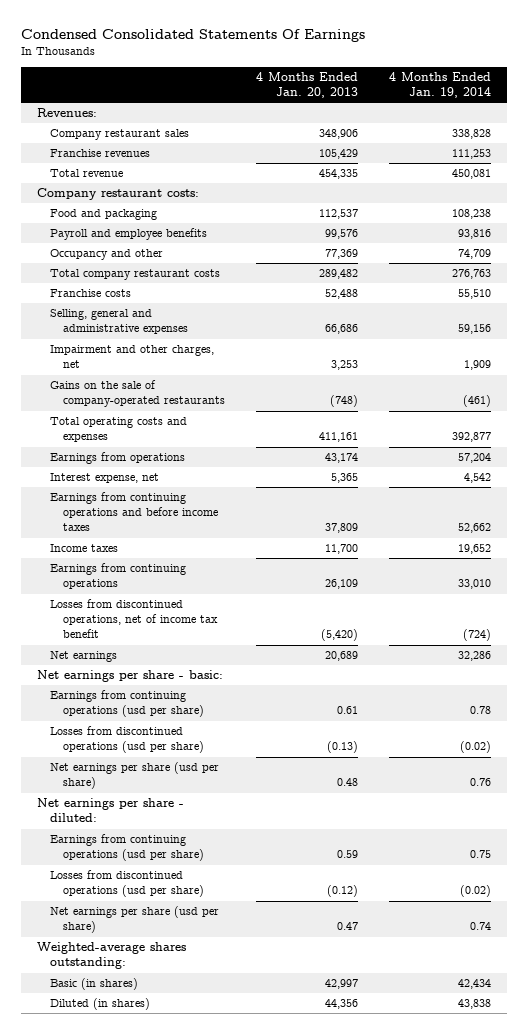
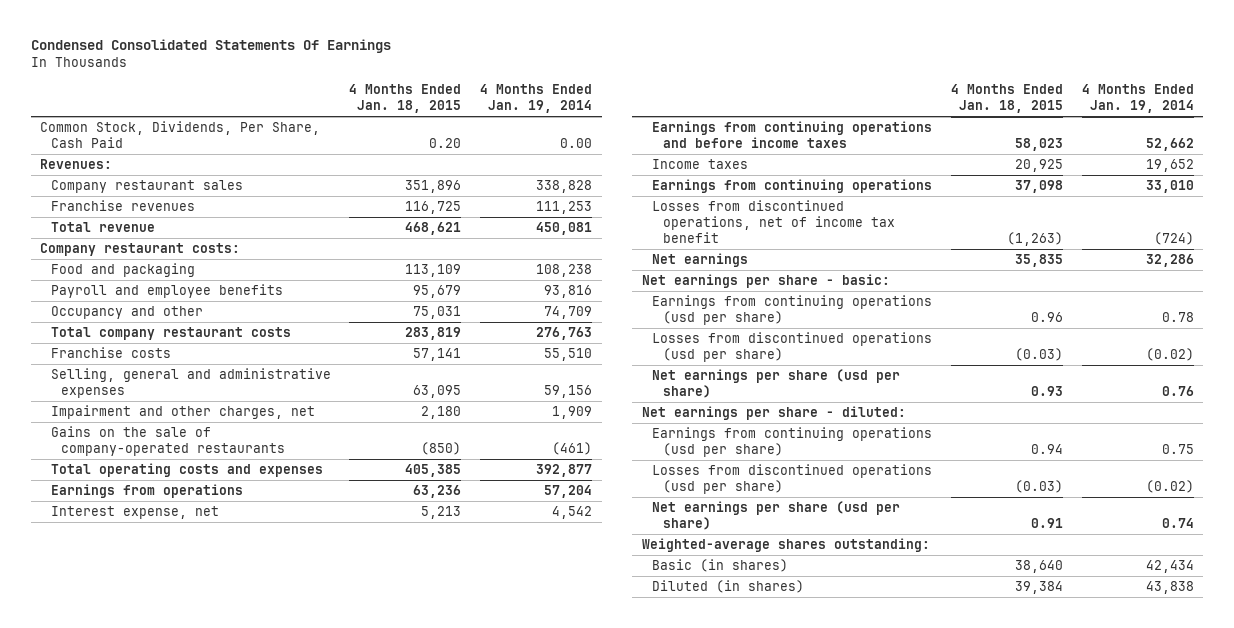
- | 4 Months Ended Jan. 20, 2013 | 4 Months Ended Jan. 19, 2014
+ | 4 Months Ended Jan. 18, 2015 | 4 Months Ended Jan. 19, 2014
+ Common Stock, Dividends, Per Share, Cash Paid | 0.20 | 0.00

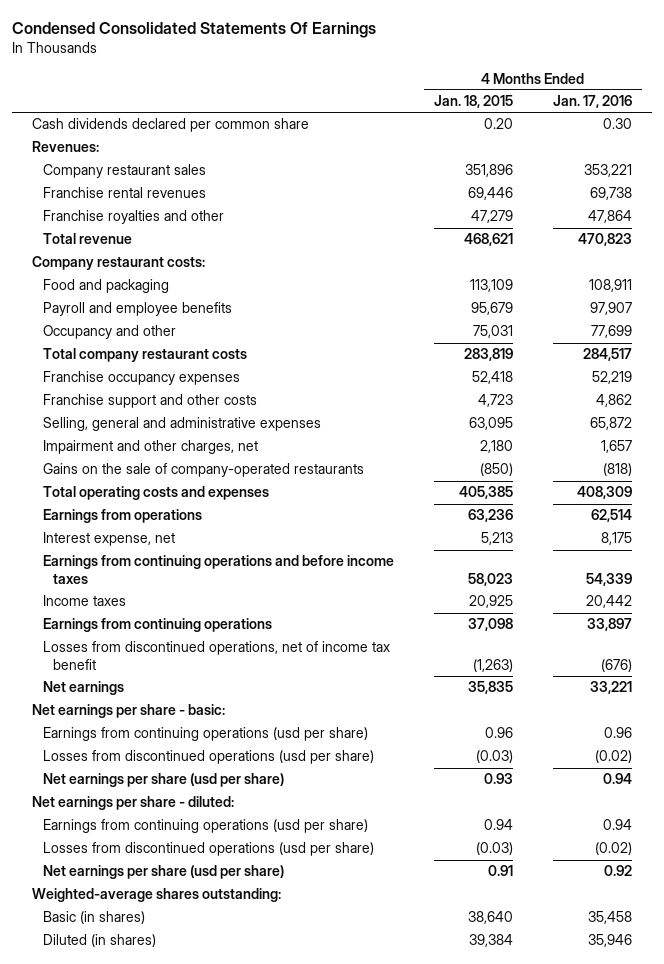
- | 4 Months Ended Jan. 18, 2015 | 4 Months Ended Jan. 19, 2014
+ | 4 Months Ended Jan. 18, 2015 | 4 Months Ended Jan. 17, 2016
- Common Stock, Dividends, Per Share, Cash Paid | 0.20 | 0.00
+ Cash dividends declared per common share | 0.20 | 0.30
- Franchise revenues | 116,725 | 111,253
+ Franchise rental revenues | 69,446 | 69,738
+ Franchise royalties and other | 47,279 | 47,864
- Franchise costs | 57,141 | 55,510
+ Franchise occupancy expenses | 52,418 | 52,219
+ Franchise support and other costs | 4,723 | 4,862

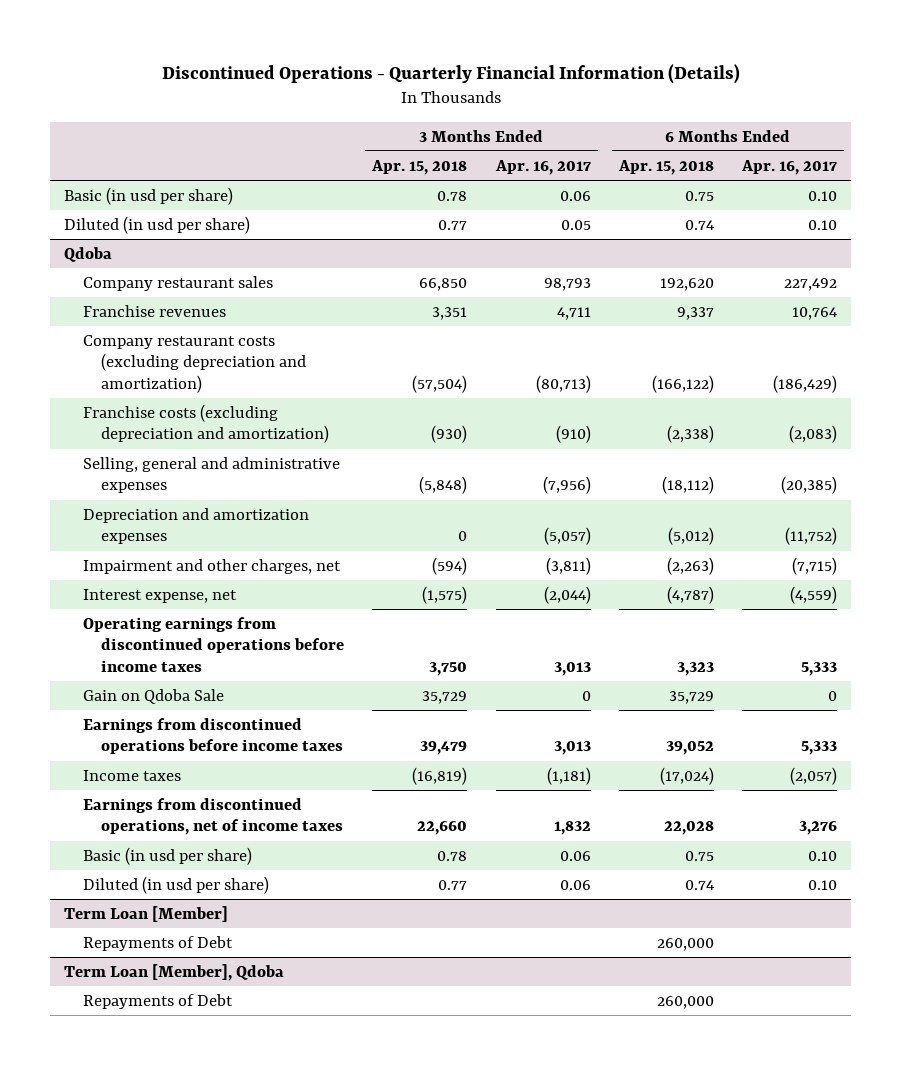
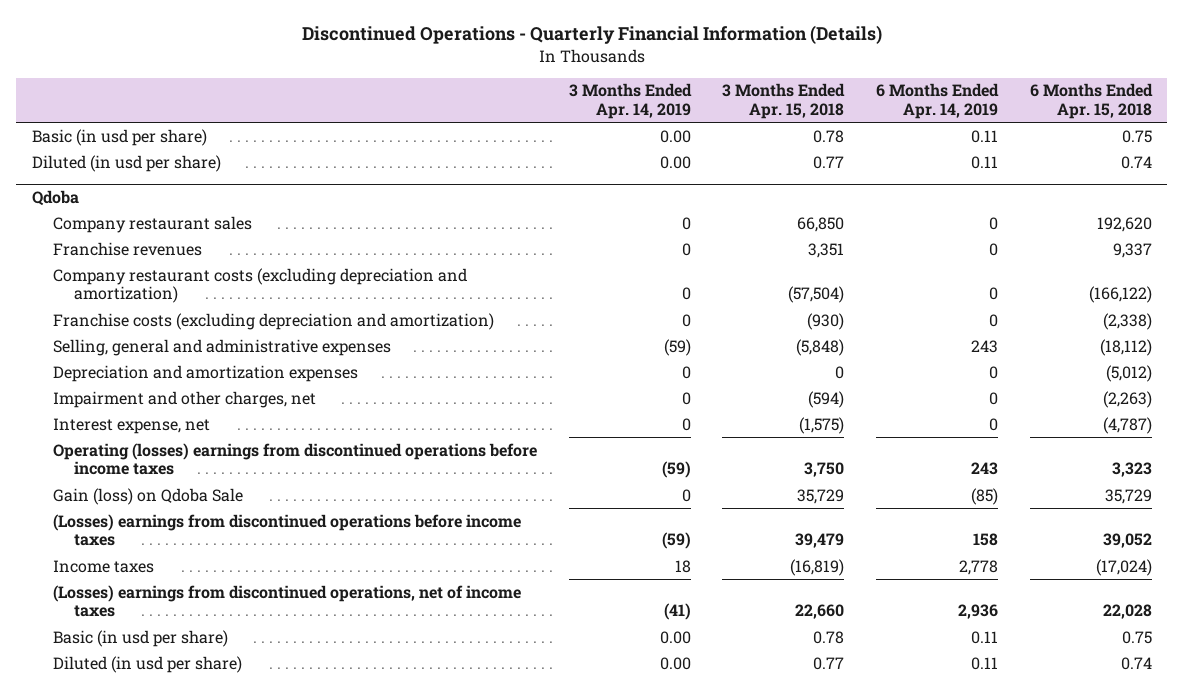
- | 3 Months Ended Apr. 15, 2018 | 3 Months Ended Apr. 16, 2017 | 6 Months Ended Apr. 15, 2018 | 6 Months Ended Apr. 16, 2017
+ | 3 Months Ended Apr. 14, 2019 | 3 Months Ended Apr. 15, 2018 | 6 Months Ended Apr. 14, 2019 | 6 Months Ended Apr. 15, 2018
@ Qdoba
- Operating earnings from discontinued operations before income taxes | 3,750 | 3,013 | 3,323 | 5,333
- Gain on Qdoba Sale | 35,729 | 0 | 35,729 | 0
- Earnings from discontinued operations before income taxes | 39,479 | 3,013 | 39,052 | 5,333
+ Operating (losses) earnings from discontinued operations before income taxes | (59) | 3,750 | 243 | 3,323
+ Gain (loss) on Qdoba Sale | 0 | 35,729 | (85) | 35,729
+ (Losses) earnings from discontinued operations before income taxes | (59) | 39,479 | 158 | 39,052
- Earnings from discontinued operations, net of income taxes | 22,660 | 1,832 | 22,028 | 3,276
+ (Losses) earnings from discontinued operations, net of income taxes | (41) | 22,660 | 2,936 | 22,028
- Term Loan [Member]
- Repayments of Debt | | | 260,000 |
- Term Loan [Member], Qdoba
- Repayments of Debt | | | 260,000 |

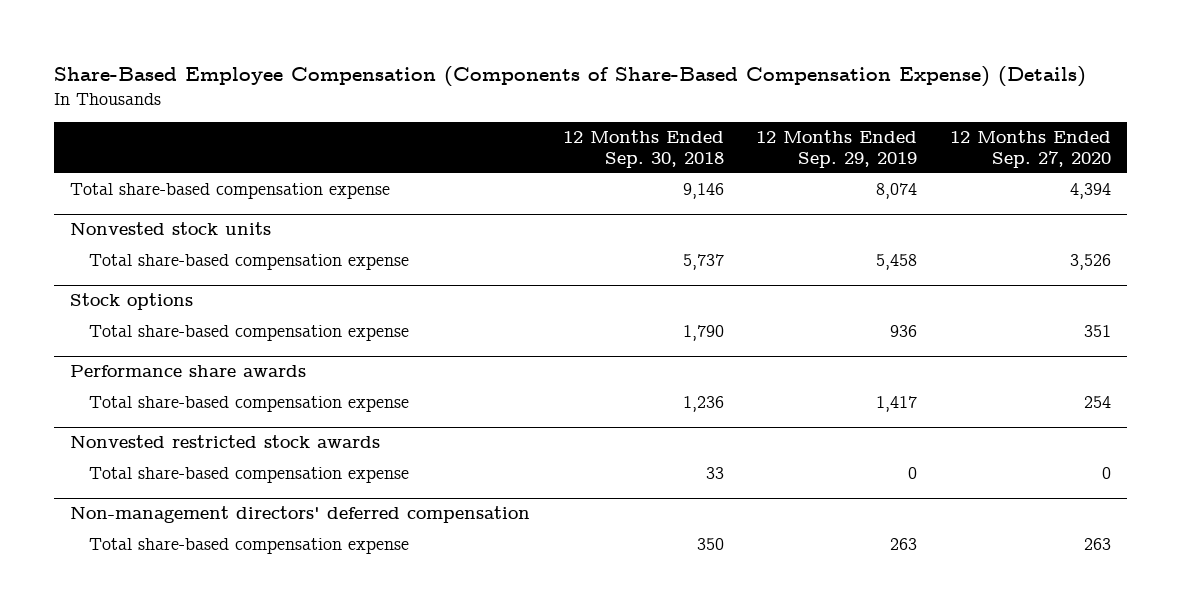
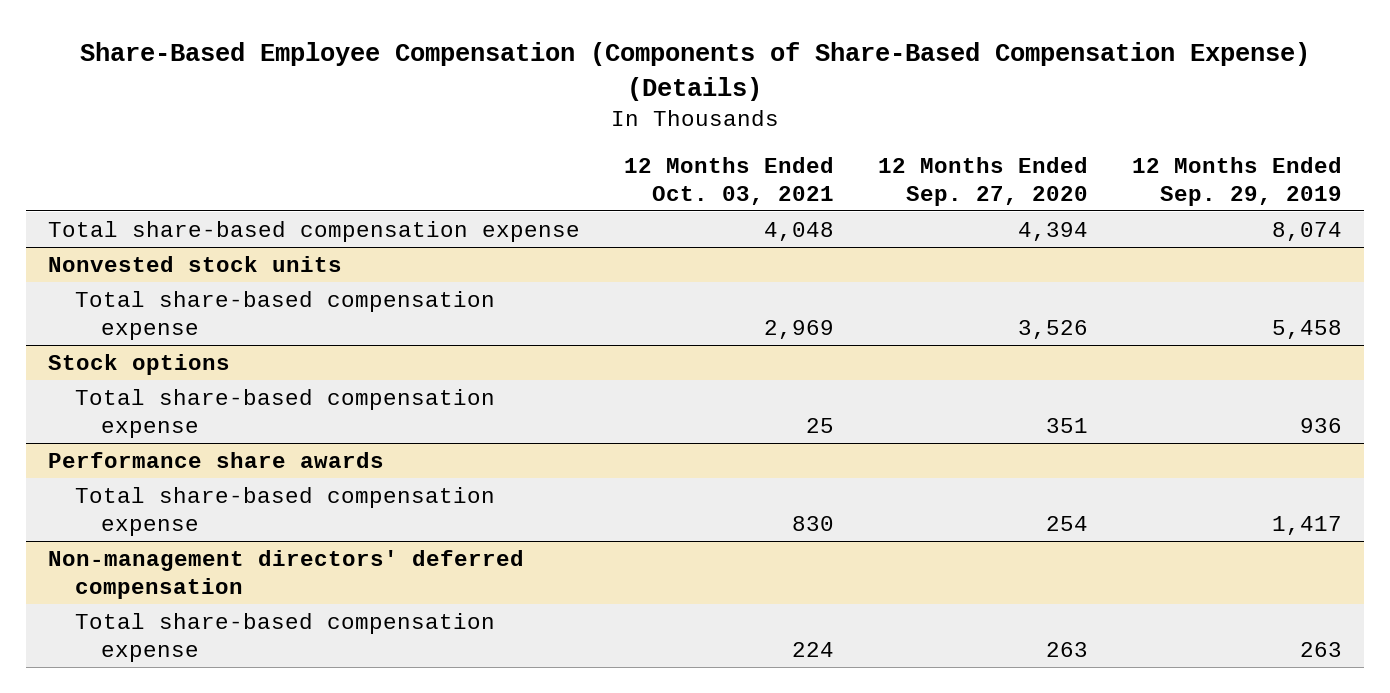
- | 12 Months Ended Sep. 30, 2018 | 12 Months Ended Sep. 29, 2019 | 12 Months Ended Sep. 27, 2020
+ | 12 Months Ended Oct. 03, 2021 | 12 Months Ended Sep. 27, 2020 | 12 Months Ended Sep. 29, 2019
- Nonvested restricted stock awards
- Total share-based compensation expense | 33 | 0 | 0

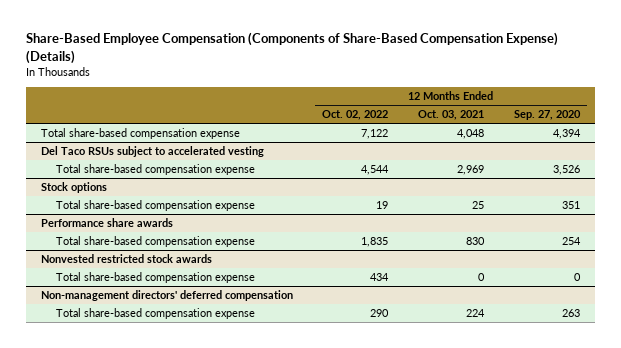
- | 12 Months Ended Oct. 03, 2021 | 12 Months Ended Sep. 27, 2020 | 12 Months Ended Sep. 29, 2019
+ | 12 Months Ended Oct. 02, 2022 | 12 Months Ended Oct. 03, 2021 | 12 Months Ended Sep. 27, 2020
- Nonvested stock units
+ Del Taco RSUs subject to accelerated vesting
+ Nonvested restricted stock awards
+ Total share-based compensation expense | 434 | 0 | 0

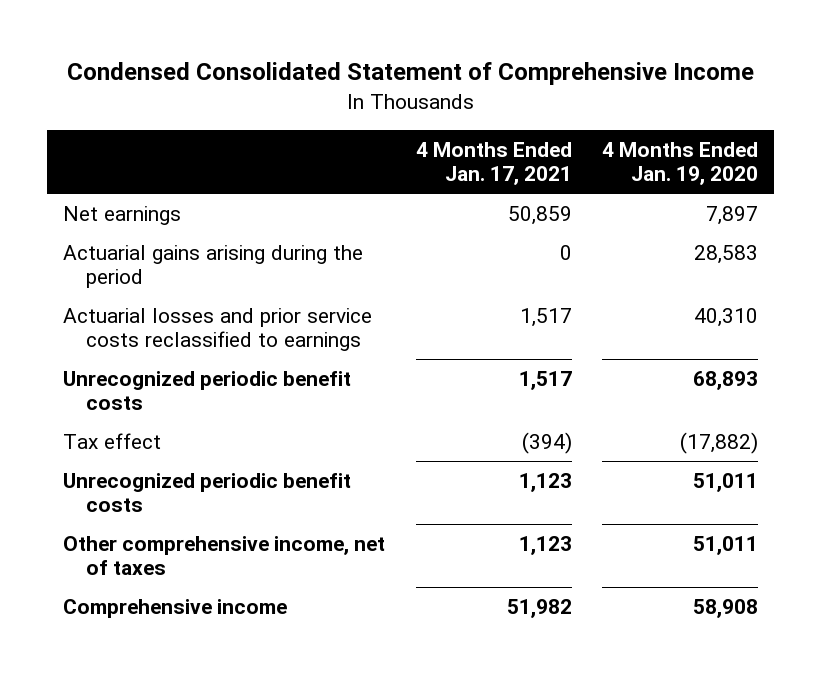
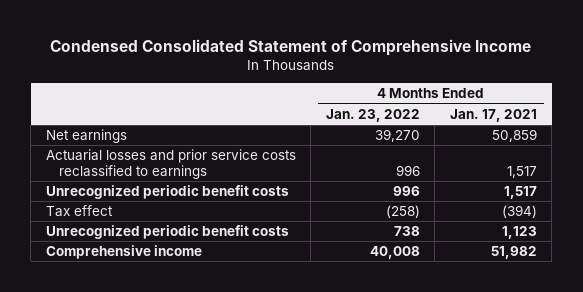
- | 4 Months Ended Jan. 17, 2021 | 4 Months Ended Jan. 19, 2020
+ | 4 Months Ended Jan. 23, 2022 | 4 Months Ended Jan. 17, 2021
- Actuarial gains arising during the period | 0 | 28,583
- Other comprehensive income, net of taxes | 1,123 | 51,011

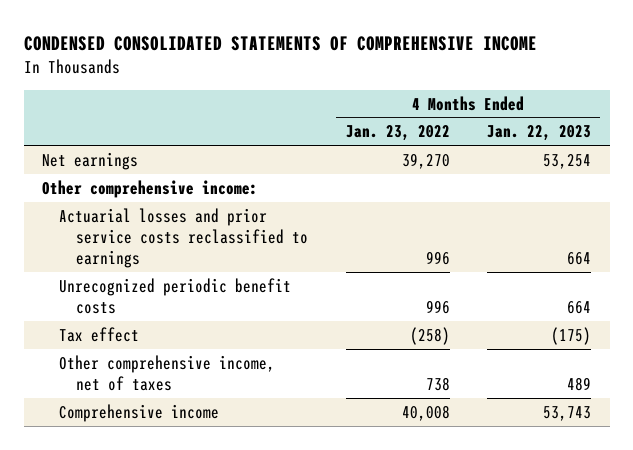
- Condensed Consolidated Statement of Comprehensive Income
+ CONDENSED CONSOLIDATED STATEMENTS OF COMPREHENSIVE INCOME
- | 4 Months Ended Jan. 23, 2022 | 4 Months Ended Jan. 17, 2021
+ | 4 Months Ended Jan. 23, 2022 | 4 Months Ended Jan. 22, 2023
+ Other comprehensive income:
- Unrecognized periodic benefit costs | 738 | 1,123
+ Other comprehensive income, net of taxes | 738 | 489

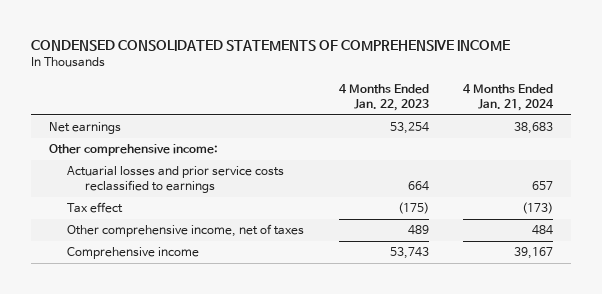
- | 4 Months Ended Jan. 23, 2022 | 4 Months Ended Jan. 22, 2023
+ | 4 Months Ended Jan. 22, 2023 | 4 Months Ended Jan. 21, 2024
- Unrecognized periodic benefit costs | 996 | 664

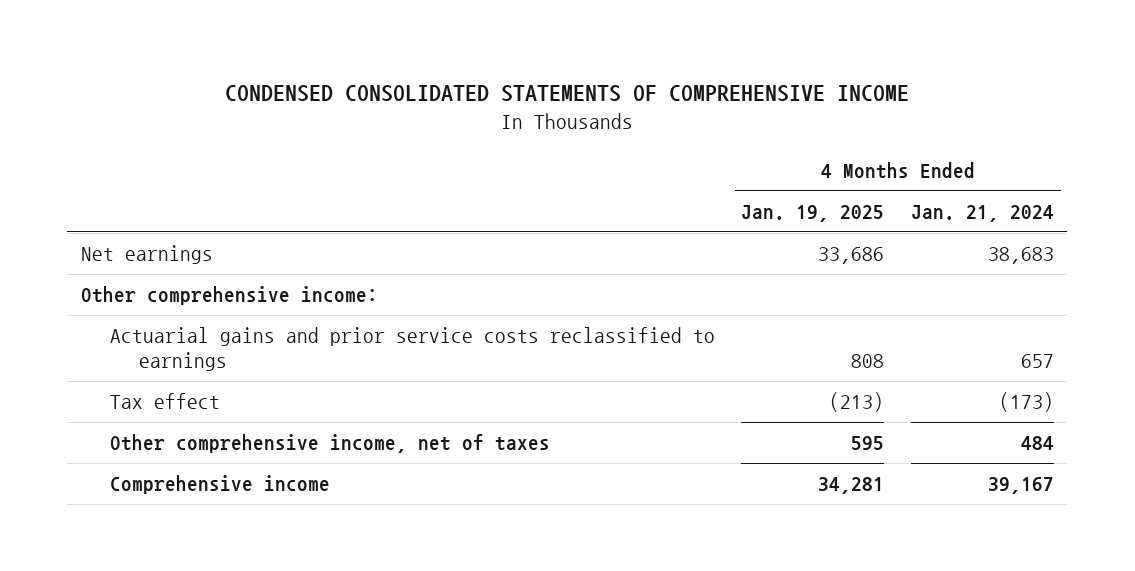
- | 4 Months Ended Jan. 22, 2023 | 4 Months Ended Jan. 21, 2024
+ | 4 Months Ended Jan. 19, 2025 | 4 Months Ended Jan. 21, 2024
- Actuarial losses and prior service costs reclassified to earnings | 664 | 657
+ Actuarial gains and prior service costs reclassified to earnings | 808 | 657

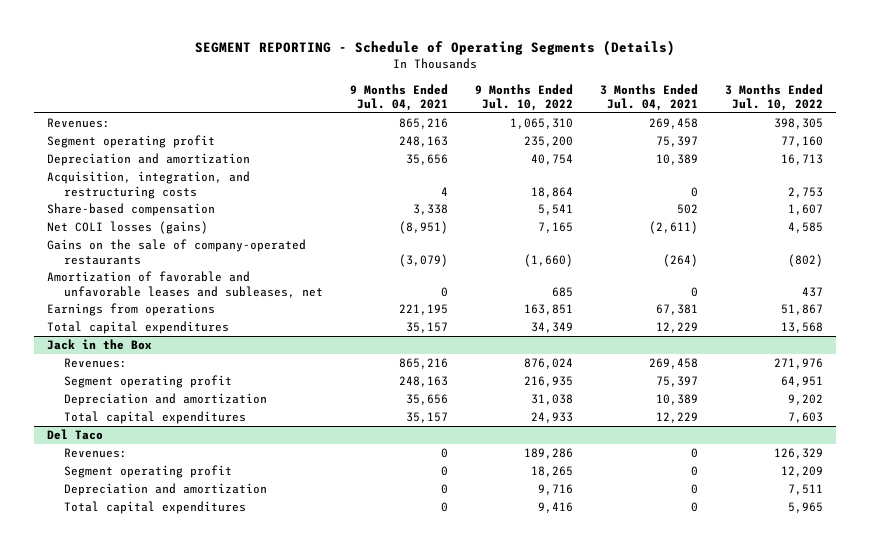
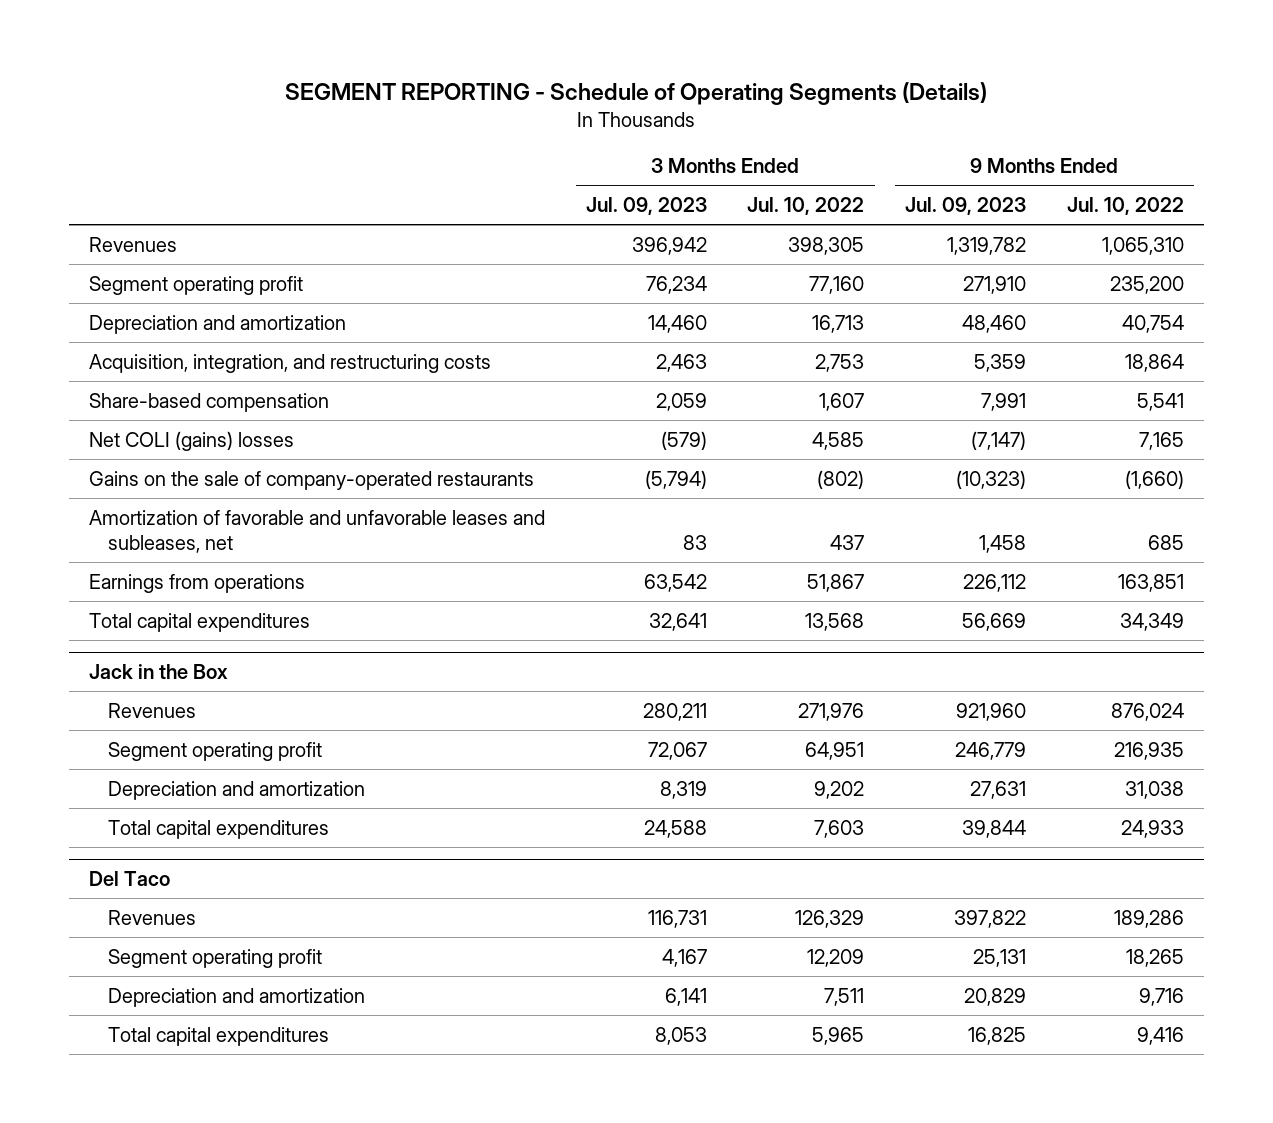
- | 9 Months Ended Jul. 04, 2021 | 9 Months Ended Jul. 10, 2022 | 3 Months Ended Jul. 04, 2021 | 3 Months Ended Jul. 10, 2022
+ | 3 Months Ended Jul. 09, 2023 | 3 Months Ended Jul. 10, 2022 | 9 Months Ended Jul. 09, 2023 | 9 Months Ended Jul. 10, 2022
- Revenues: | 865,216 | 1,065,310 | 269,458 | 398,305
+ Revenues | 396,942 | 398,305 | 1,319,782 | 1,065,310
- Net COLI losses (gains) | (8,951) | 7,165 | (2,611) | 4,585
+ Net COLI (gains) losses | (579) | 4,585 | (7,147) | 7,165
@ Jack in the Box
- Revenues: | 865,216 | 876,024 | 269,458 | 271,976
+ Revenues | 280,211 | 271,976 | 921,960 | 876,024
@ Del Taco
- Revenues: | 0 | 189,286 | 0 | 126,329
+ Revenues | 116,731 | 126,329 | 397,822 | 189,286

